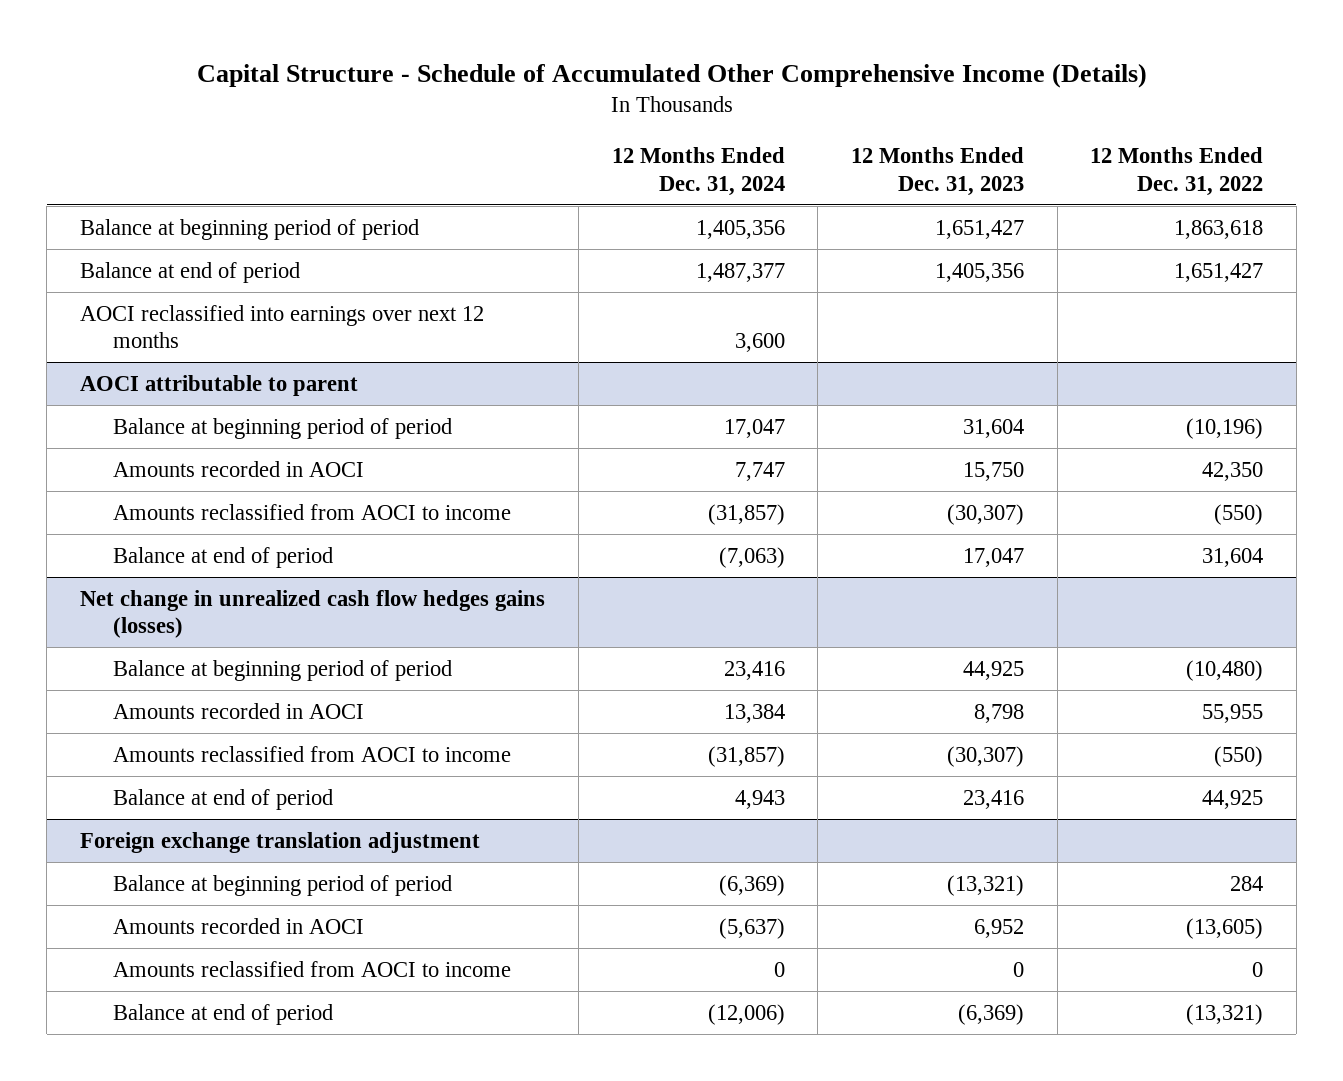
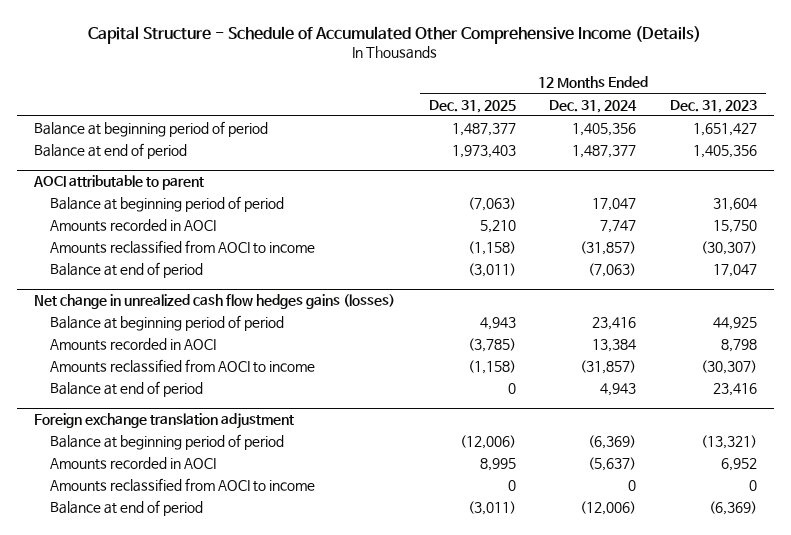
- | 12 Months Ended Dec. 31, 2024 | 12 Months Ended Dec. 31, 2023 | 12 Months Ended Dec. 31, 2022
+ | 12 Months Ended Dec. 31, 2025 | 12 Months Ended Dec. 31, 2024 | 12 Months Ended Dec. 31, 2023
- AOCI reclassified into earnings over next 12 months | 3,600 | |

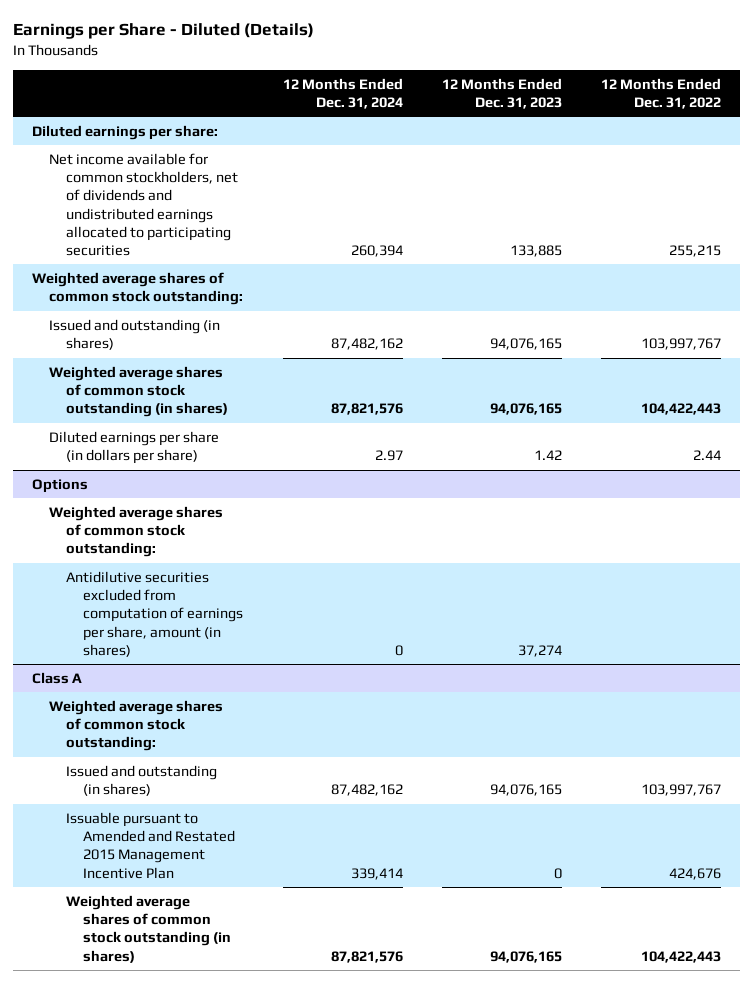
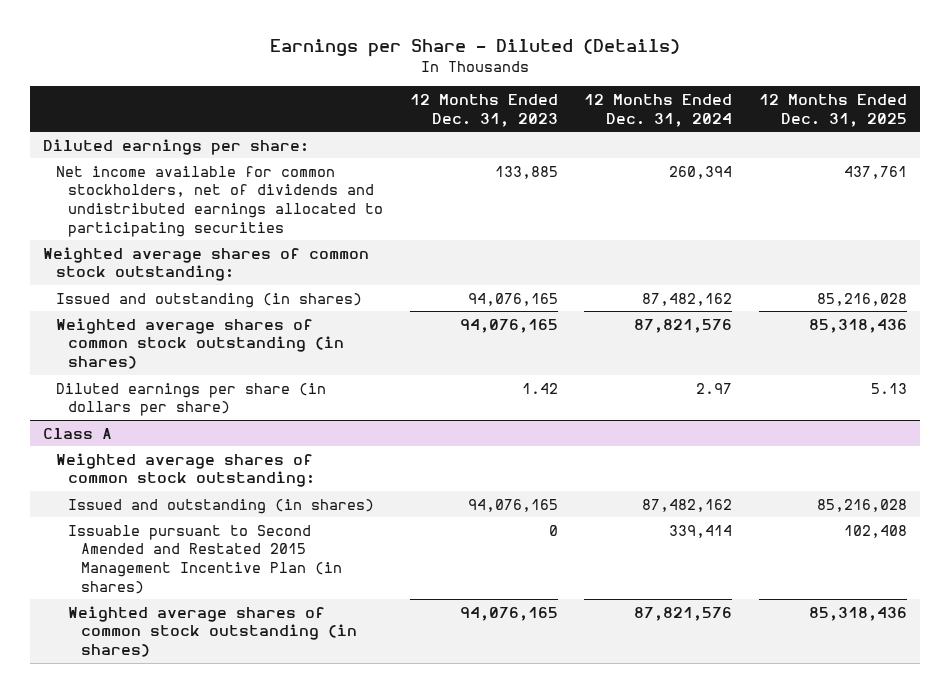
- | 12 Months Ended Dec. 31, 2024 | 12 Months Ended Dec. 31, 2023 | 12 Months Ended Dec. 31, 2022
+ | 12 Months Ended Dec. 31, 2023 | 12 Months Ended Dec. 31, 2024 | 12 Months Ended Dec. 31, 2025
- Options
- Weighted average shares of common stock outstanding:
- Antidilutive securities excluded from computation of earnings per share, amount (in shares) | 0 | 37,274 |
@ Class A
- Issuable pursuant to Amended and Restated 2015 Management Incentive Plan | 339,414 | 0 | 424,676
+ Issuable pursuant to Second Amended and Restated 2015 Management Incentive Plan (in shares) | 0 | 339,414 | 102,408

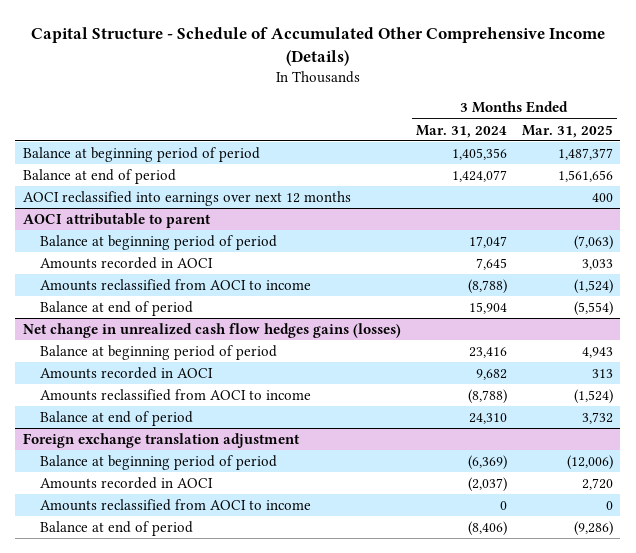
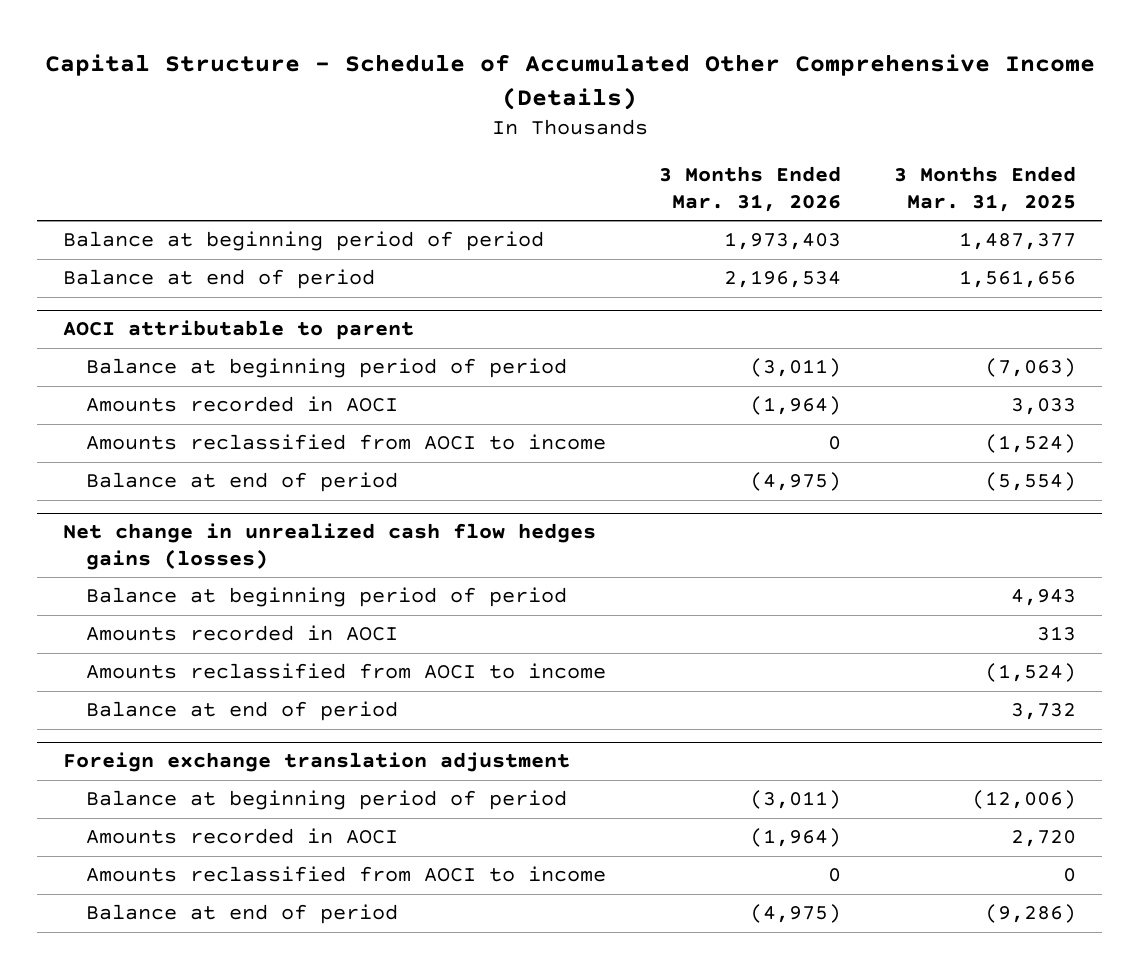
- | 3 Months Ended Mar. 31, 2024 | 3 Months Ended Mar. 31, 2025
+ | 3 Months Ended Mar. 31, 2026 | 3 Months Ended Mar. 31, 2025
- AOCI reclassified into earnings over next 12 months | | 400

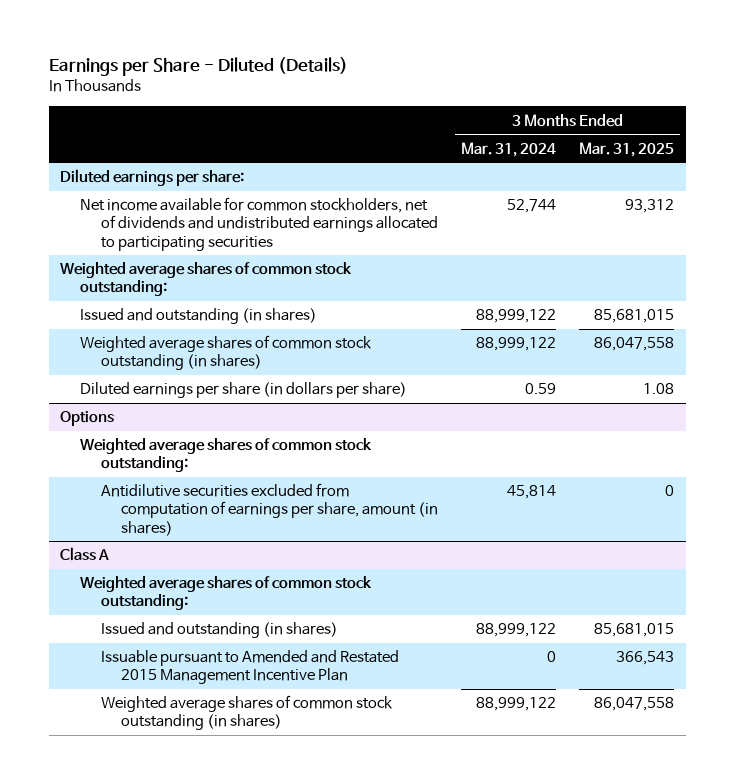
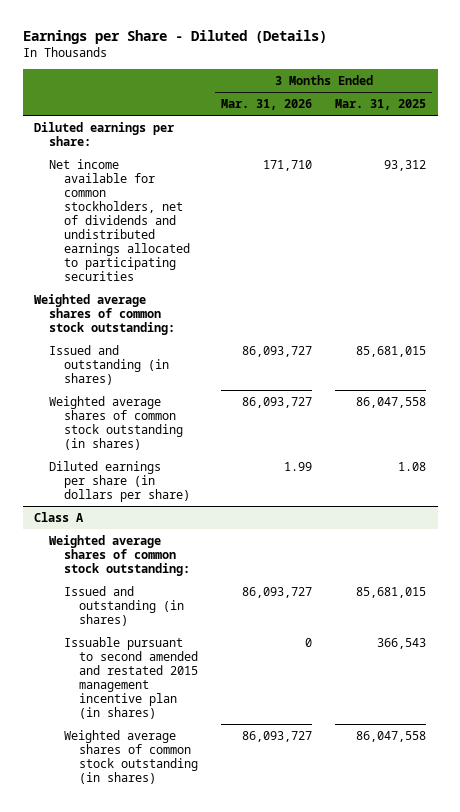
- | 3 Months Ended Mar. 31, 2024 | 3 Months Ended Mar. 31, 2025
+ | 3 Months Ended Mar. 31, 2026 | 3 Months Ended Mar. 31, 2025
- Options
- Weighted average shares of common stock outstanding:
- Antidilutive securities excluded from computation of earnings per share, amount (in shares) | 45,814 | 0
@ Class A
- Issuable pursuant to Amended and Restated 2015 Management Incentive Plan | 0 | 366,543
+ Issuable pursuant to second amended and restated 2015 management incentive plan (in shares) | 0 | 366,543

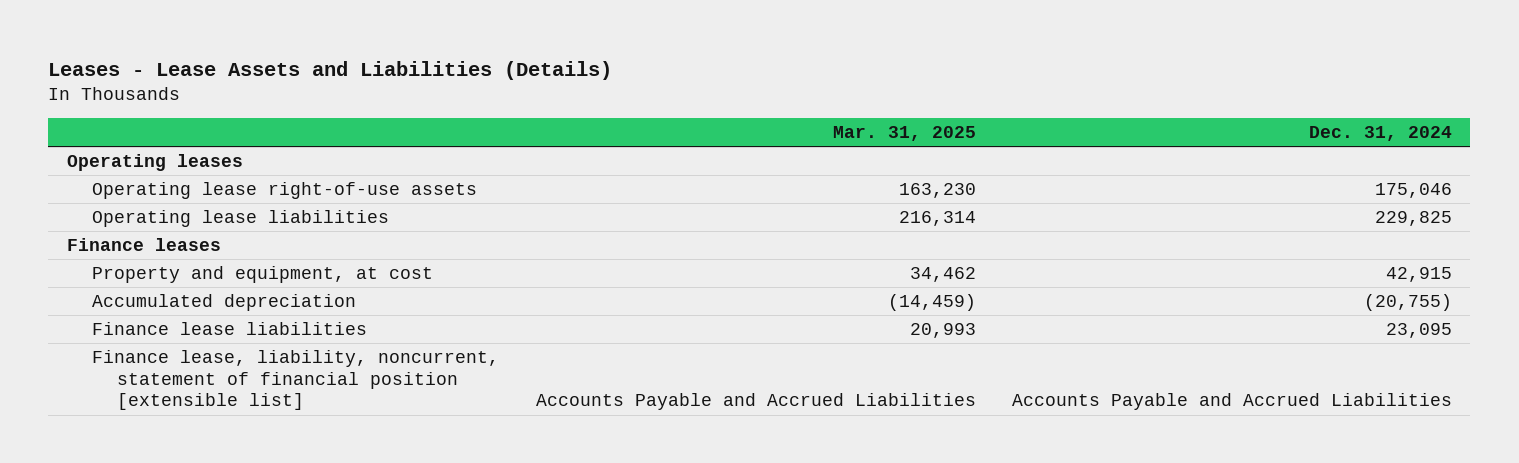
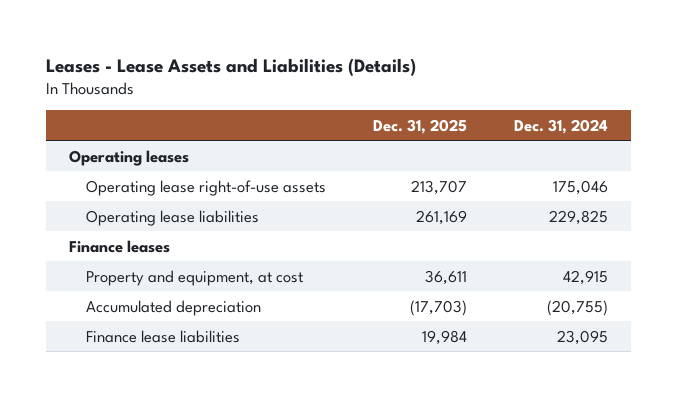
- | Mar. 31, 2025 | Dec. 31, 2024
+ | Dec. 31, 2025 | Dec. 31, 2024
- Finance lease, liability, noncurrent, statement of financial position [extensible list] | Accounts Payable and Accrued Liabilities | Accounts Payable and Accrued Liabilities

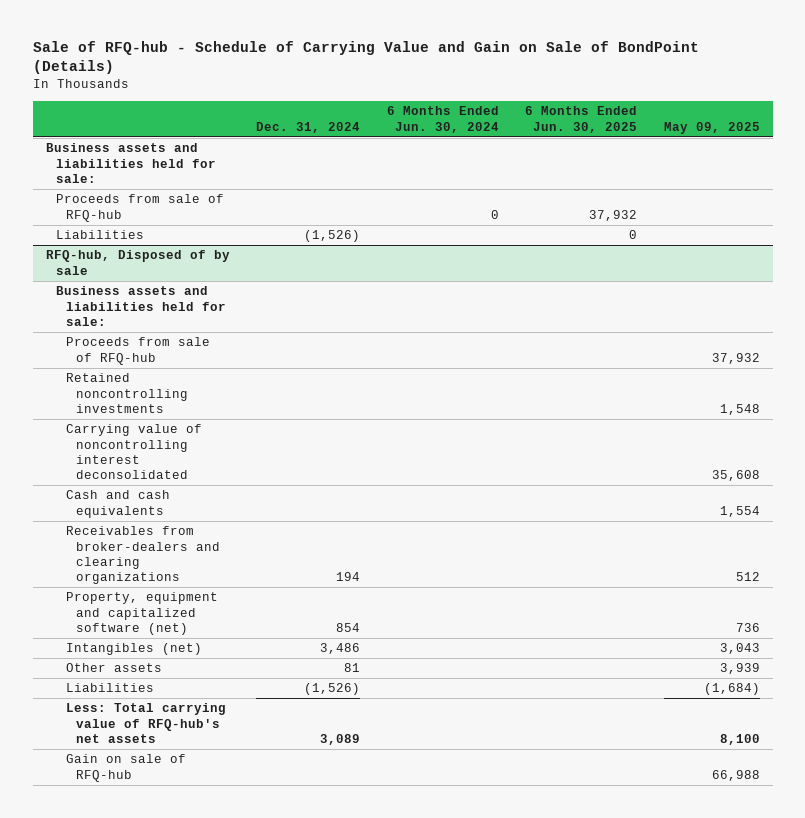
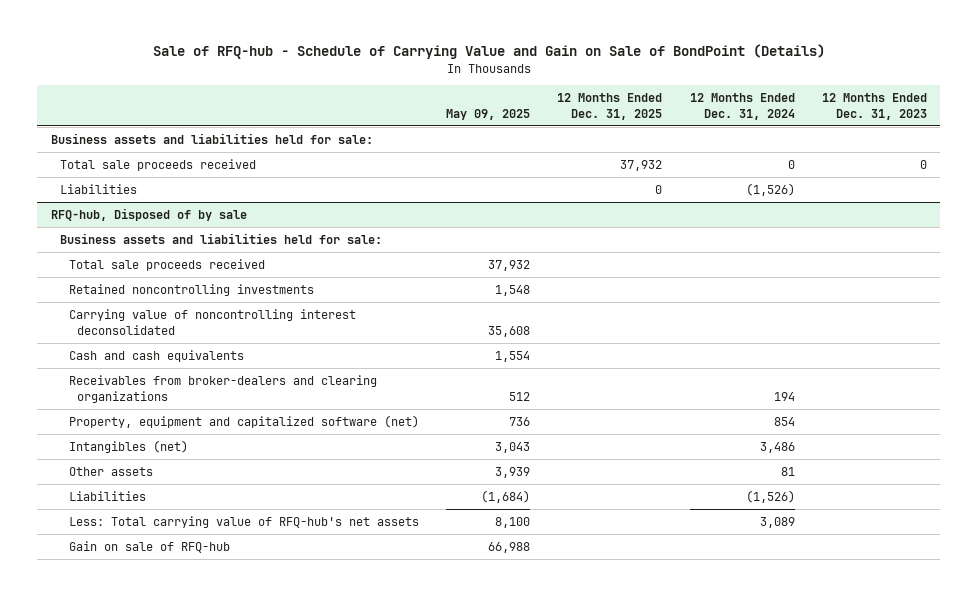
- | Dec. 31, 2024 | 6 Months Ended Jun. 30, 2024 | 6 Months Ended Jun. 30, 2025 | May 09, 2025
+ | May 09, 2025 | 12 Months Ended Dec. 31, 2025 | 12 Months Ended Dec. 31, 2024 | 12 Months Ended Dec. 31, 2023
- Proceeds from sale of RFQ-hub | | 0 | 37,932 |
+ Total sale proceeds received | | 37,932 | 0 | 0
@ RFQ-hub, Disposed of by sale
- Proceeds from sale of RFQ-hub | | | | 37,932
+ Total sale proceeds received | 37,932 | | |

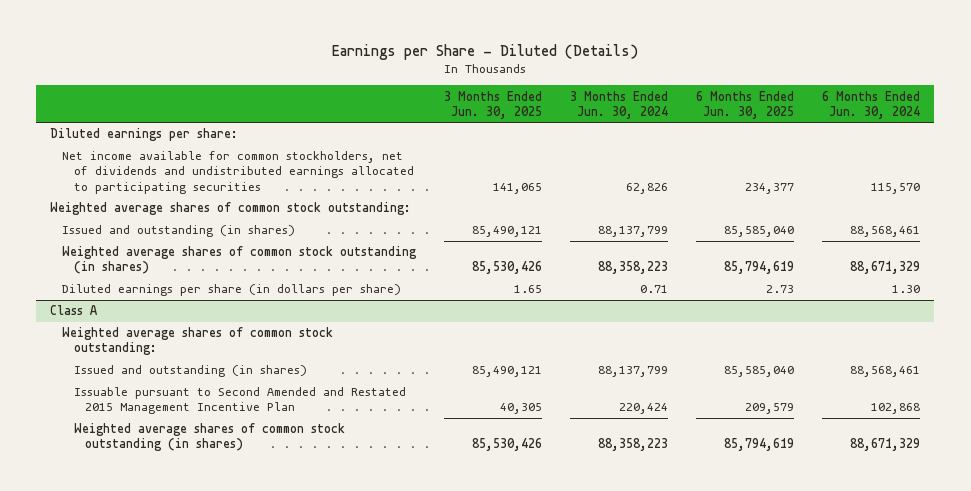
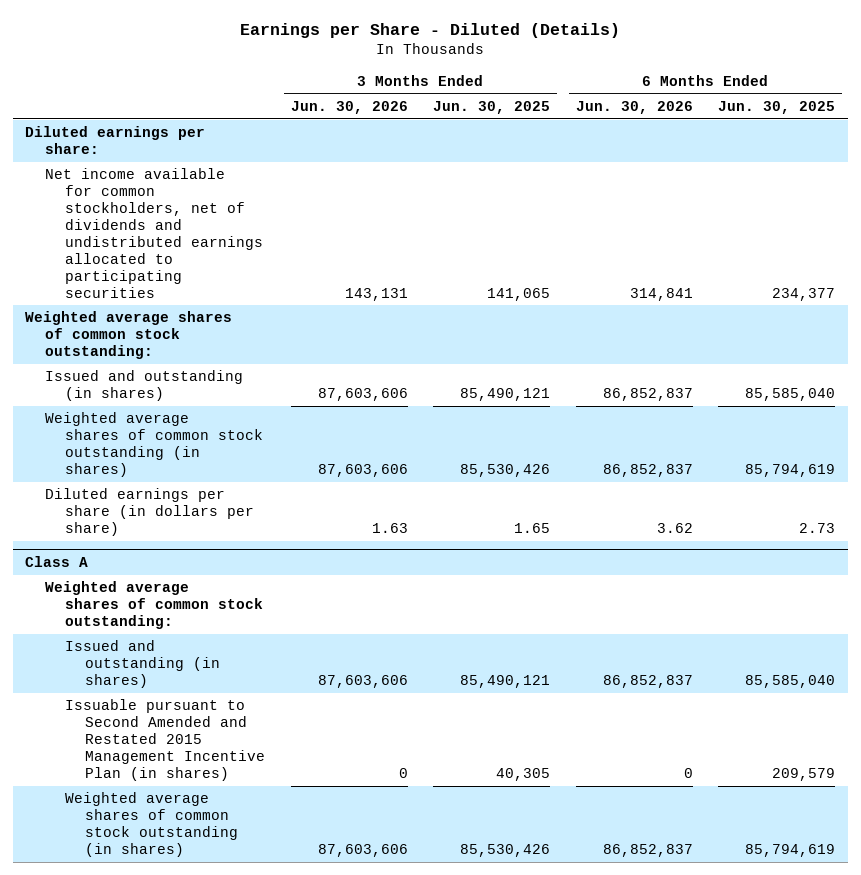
- | 3 Months Ended Jun. 30, 2025 | 3 Months Ended Jun. 30, 2024 | 6 Months Ended Jun. 30, 2025 | 6 Months Ended Jun. 30, 2024
+ | 3 Months Ended Jun. 30, 2026 | 3 Months Ended Jun. 30, 2025 | 6 Months Ended Jun. 30, 2026 | 6 Months Ended Jun. 30, 2025
@ Class A
- Issuable pursuant to Second Amended and Restated 2015 Management Incentive Plan | 40,305 | 220,424 | 209,579 | 102,868
+ Issuable pursuant to Second Amended and Restated 2015 Management Incentive Plan (in shares) | 0 | 40,305 | 0 | 209,579

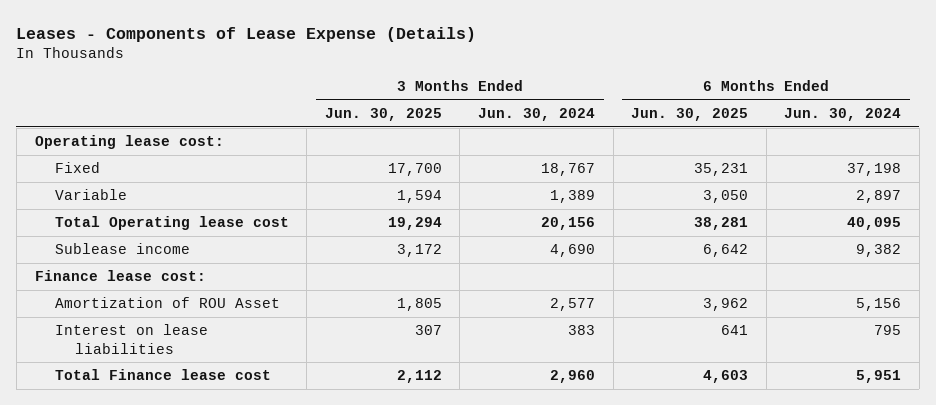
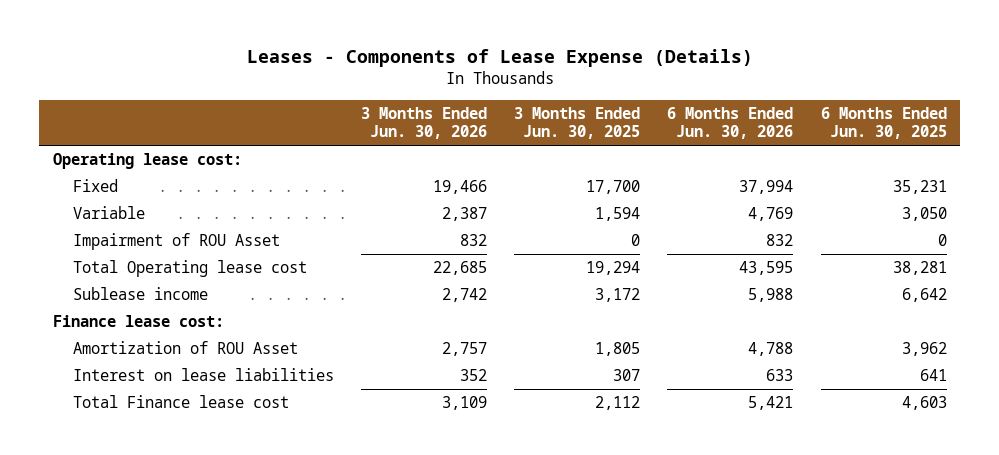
- | 3 Months Ended Jun. 30, 2025 | 3 Months Ended Jun. 30, 2024 | 6 Months Ended Jun. 30, 2025 | 6 Months Ended Jun. 30, 2024
+ | 3 Months Ended Jun. 30, 2026 | 3 Months Ended Jun. 30, 2025 | 6 Months Ended Jun. 30, 2026 | 6 Months Ended Jun. 30, 2025
+ Impairment of ROU Asset | 832 | 0 | 832 | 0

